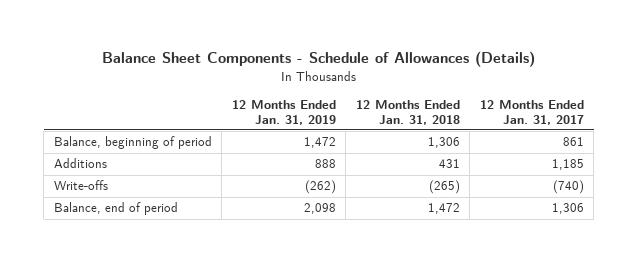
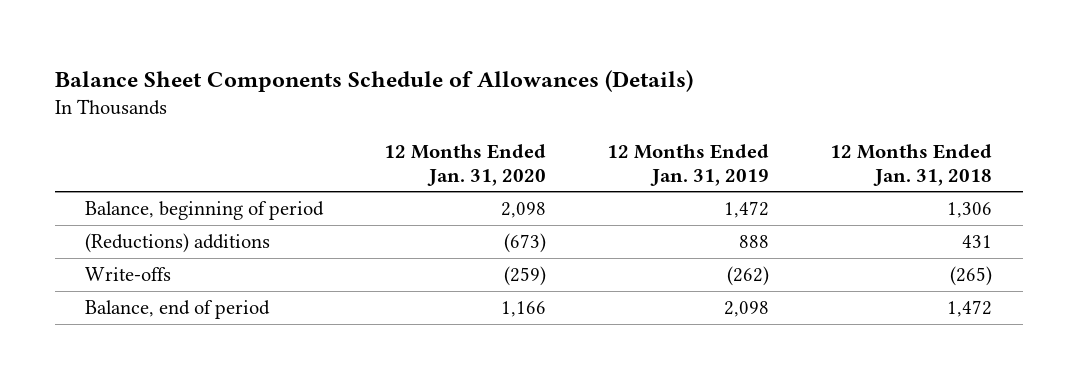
- Balance Sheet Components - Schedule of Allowances (Details)
+ Balance Sheet Components Schedule of Allowances (Details)
- | 12 Months Ended Jan. 31, 2019 | 12 Months Ended Jan. 31, 2018 | 12 Months Ended Jan. 31, 2017
+ | 12 Months Ended Jan. 31, 2020 | 12 Months Ended Jan. 31, 2019 | 12 Months Ended Jan. 31, 2018
- Additions | 888 | 431 | 1,185
+ (Reductions) additions | (673) | 888 | 431

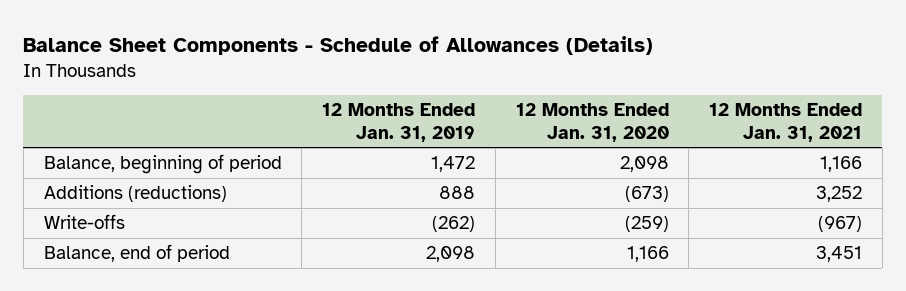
- Balance Sheet Components Schedule of Allowances (Details)
+ Balance Sheet Components - Schedule of Allowances (Details)
- | 12 Months Ended Jan. 31, 2020 | 12 Months Ended Jan. 31, 2019 | 12 Months Ended Jan. 31, 2018
+ | 12 Months Ended Jan. 31, 2019 | 12 Months Ended Jan. 31, 2020 | 12 Months Ended Jan. 31, 2021
- (Reductions) additions | (673) | 888 | 431
+ Additions (reductions) | 888 | (673) | 3,252

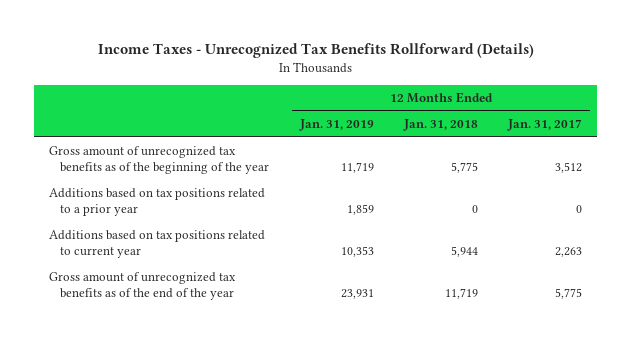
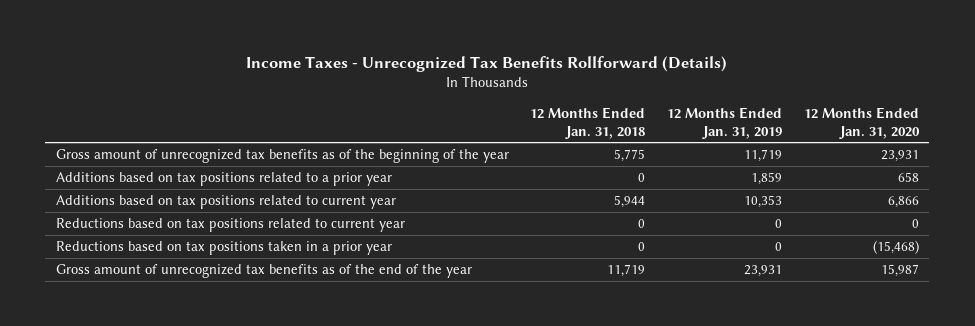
- | 12 Months Ended Jan. 31, 2019 | 12 Months Ended Jan. 31, 2018 | 12 Months Ended Jan. 31, 2017
+ | 12 Months Ended Jan. 31, 2018 | 12 Months Ended Jan. 31, 2019 | 12 Months Ended Jan. 31, 2020
+ Reductions based on tax positions related to current year | 0 | 0 | 0
+ Reductions based on tax positions taken in a prior year | 0 | 0 | (15,468)

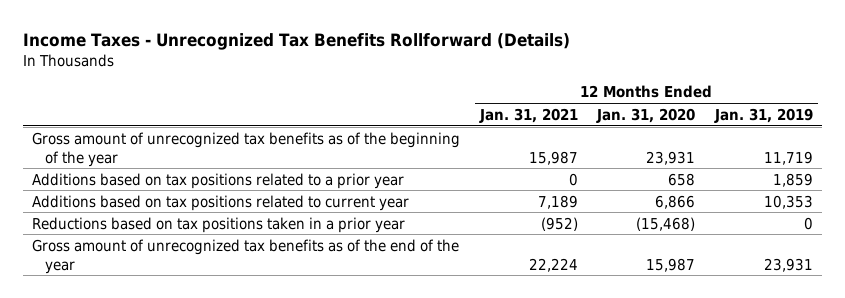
- | 12 Months Ended Jan. 31, 2018 | 12 Months Ended Jan. 31, 2019 | 12 Months Ended Jan. 31, 2020
+ | 12 Months Ended Jan. 31, 2021 | 12 Months Ended Jan. 31, 2020 | 12 Months Ended Jan. 31, 2019
- Reductions based on tax positions related to current year | 0 | 0 | 0

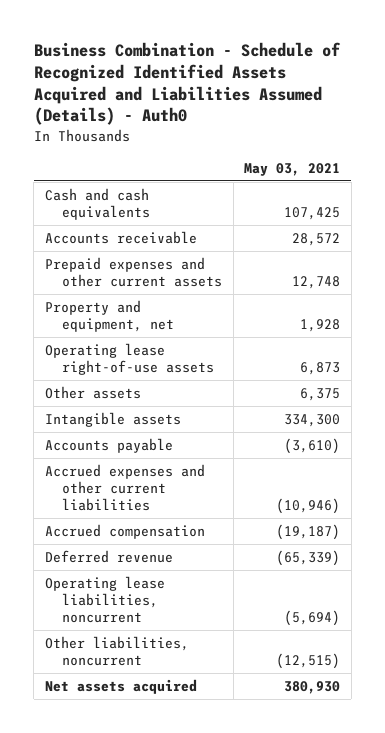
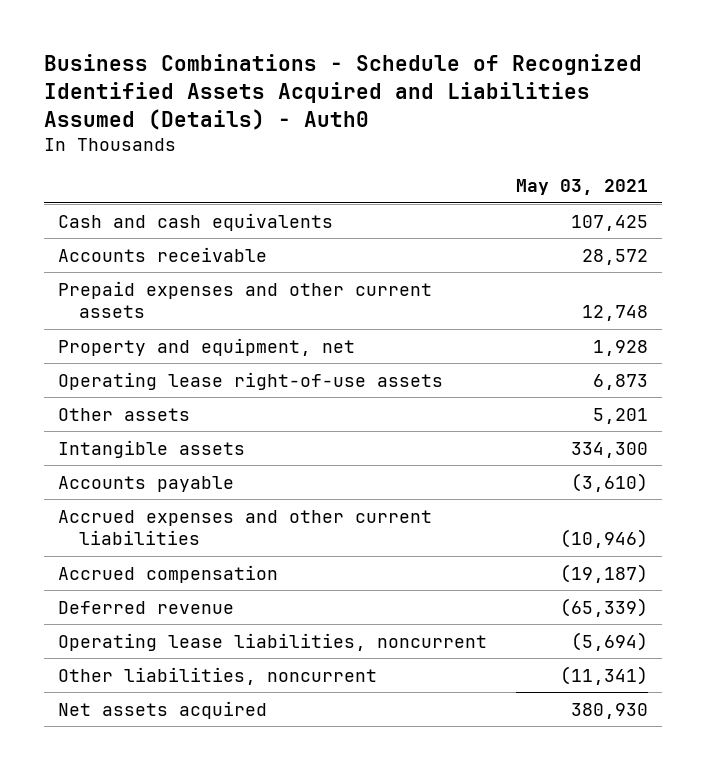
- Business Combination - Schedule of Recognized Identified Assets Acquired and Liabilities Assumed (Details) - Auth0
+ Business Combinations - Schedule of Recognized Identified Assets Acquired and Liabilities Assumed (Details) - Auth0
- Other assets | 6,375
+ Other assets | 5,201
- Other liabilities, noncurrent | (12,515)
+ Other liabilities, noncurrent | (11,341)

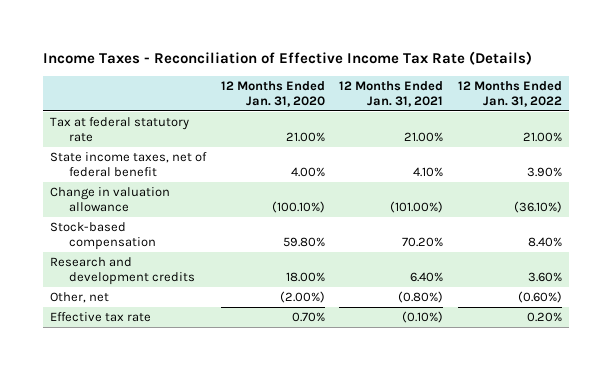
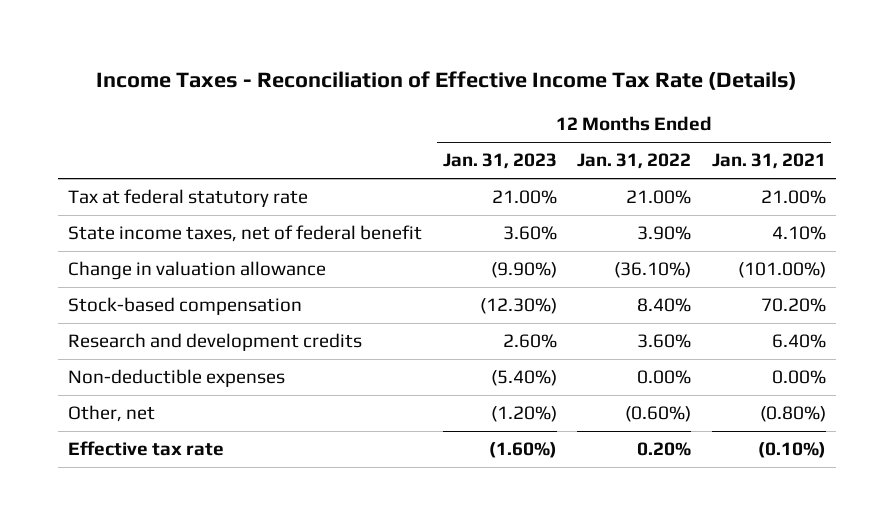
- | 12 Months Ended Jan. 31, 2020 | 12 Months Ended Jan. 31, 2021 | 12 Months Ended Jan. 31, 2022
+ | 12 Months Ended Jan. 31, 2023 | 12 Months Ended Jan. 31, 2022 | 12 Months Ended Jan. 31, 2021
+ Non-deductible expenses | (5.40%) | 0.00% | 0.00%

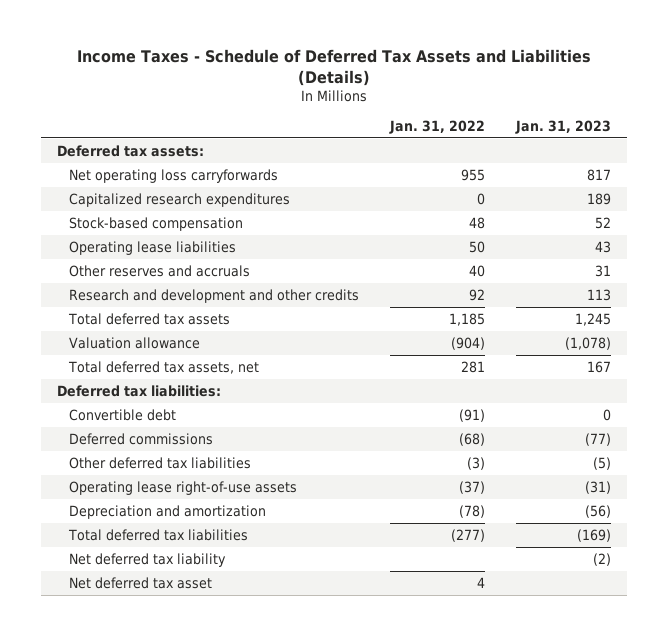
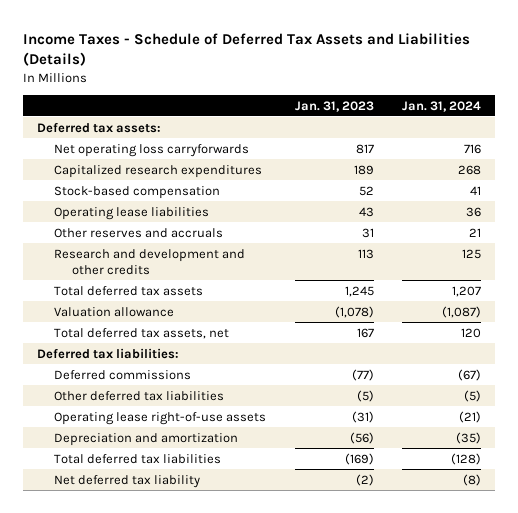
- | Jan. 31, 2022 | Jan. 31, 2023
+ | Jan. 31, 2023 | Jan. 31, 2024
- Convertible debt | (91) | 0
- Net deferred tax asset | 4 |

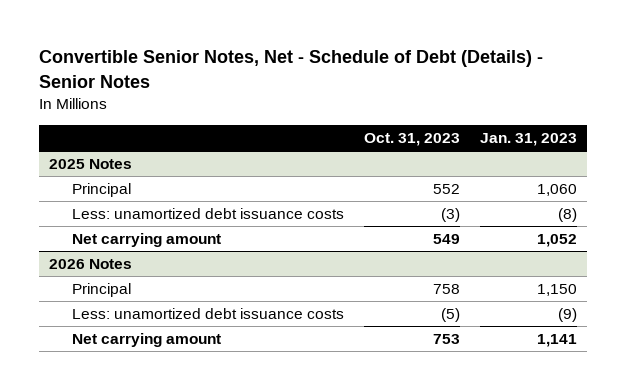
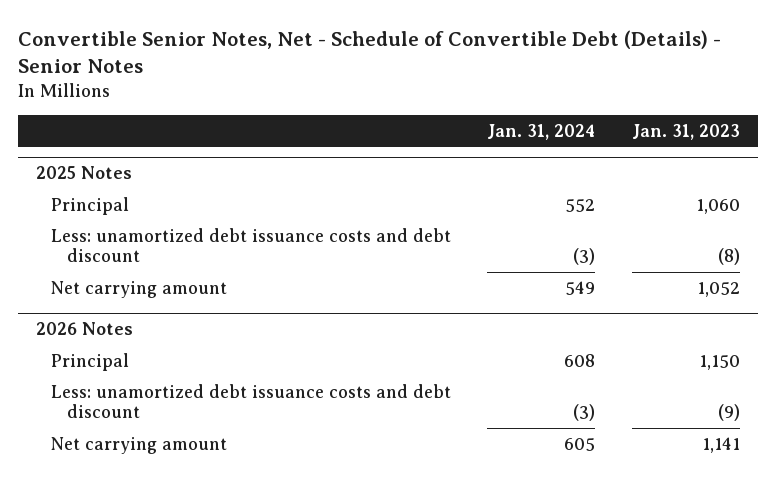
- Convertible Senior Notes, Net - Schedule of Debt (Details) - Senior Notes
+ Convertible Senior Notes, Net - Schedule of Convertible Debt (Details) - Senior Notes
- | Oct. 31, 2023 | Jan. 31, 2023
+ | Jan. 31, 2024 | Jan. 31, 2023
@ 2025 Notes
- Less: unamortized debt issuance costs | (3) | (8)
+ Less: unamortized debt issuance costs and debt discount | (3) | (8)
@ 2026 Notes
- Less: unamortized debt issuance costs | (5) | (9)
+ Less: unamortized debt issuance costs and debt discount | (3) | (9)

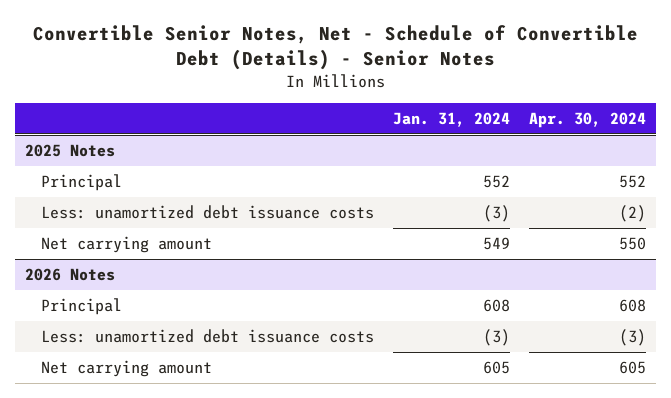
- | Jan. 31, 2024 | Jan. 31, 2023
+ | Jan. 31, 2024 | Apr. 30, 2024
@ 2025 Notes
- Less: unamortized debt issuance costs and debt discount | (3) | (8)
+ Less: unamortized debt issuance costs | (3) | (2)
@ 2026 Notes
- Less: unamortized debt issuance costs and debt discount | (3) | (9)
+ Less: unamortized debt issuance costs | (3) | (3)

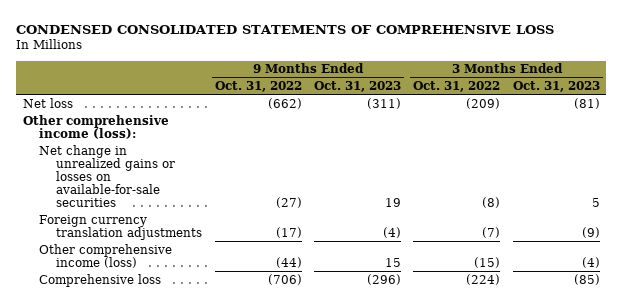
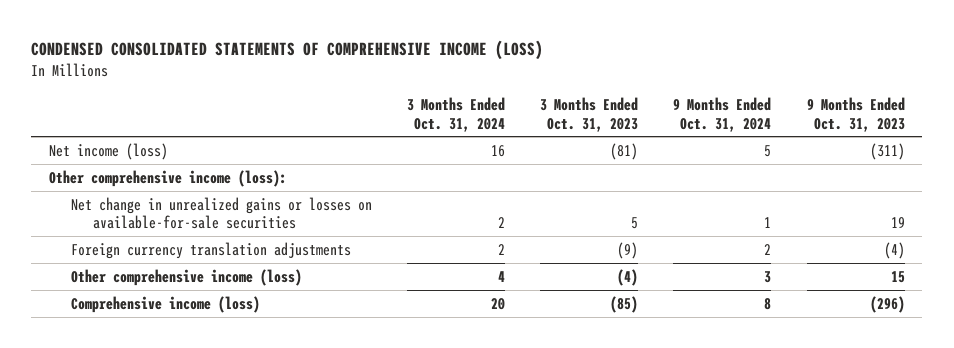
- CONDENSED CONSOLIDATED STATEMENTS OF COMPREHENSIVE LOSS
+ CONDENSED CONSOLIDATED STATEMENTS OF COMPREHENSIVE INCOME (LOSS)
- | 9 Months Ended Oct. 31, 2022 | 9 Months Ended Oct. 31, 2023 | 3 Months Ended Oct. 31, 2022 | 3 Months Ended Oct. 31, 2023
+ | 3 Months Ended Oct. 31, 2024 | 3 Months Ended Oct. 31, 2023 | 9 Months Ended Oct. 31, 2024 | 9 Months Ended Oct. 31, 2023
- Net loss | (662) | (311) | (209) | (81)
+ Net income (loss) | 16 | (81) | 5 | (311)
- Comprehensive loss | (706) | (296) | (224) | (85)
+ Comprehensive income (loss) | 20 | (85) | 8 | (296)

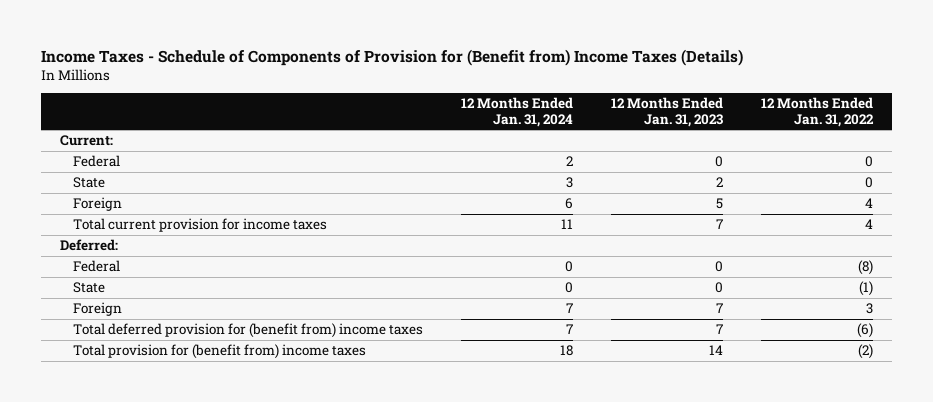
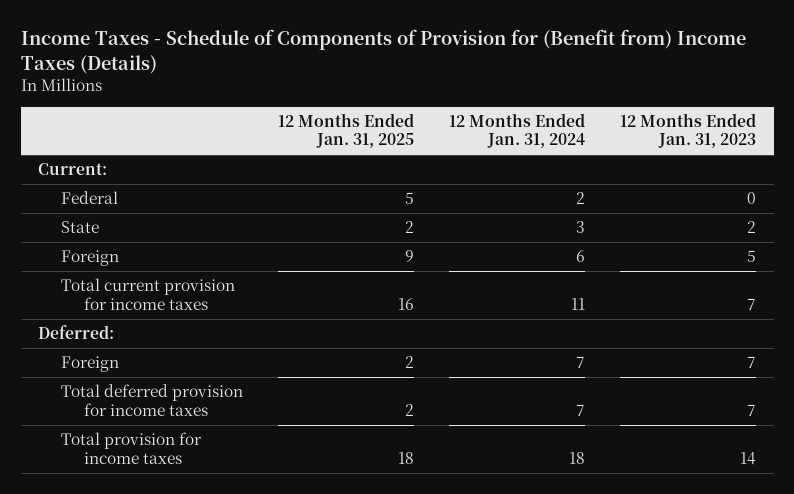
- | 12 Months Ended Jan. 31, 2024 | 12 Months Ended Jan. 31, 2023 | 12 Months Ended Jan. 31, 2022
+ | 12 Months Ended Jan. 31, 2025 | 12 Months Ended Jan. 31, 2024 | 12 Months Ended Jan. 31, 2023
- Federal | 0 | 0 | (8)
- State | 0 | 0 | (1)
- Total deferred provision for (benefit from) income taxes | 7 | 7 | (6)
- Total provision for (benefit from) income taxes | 18 | 14 | (2)
+ Total deferred provision for income taxes | 2 | 7 | 7
+ Total provision for income taxes | 18 | 18 | 14

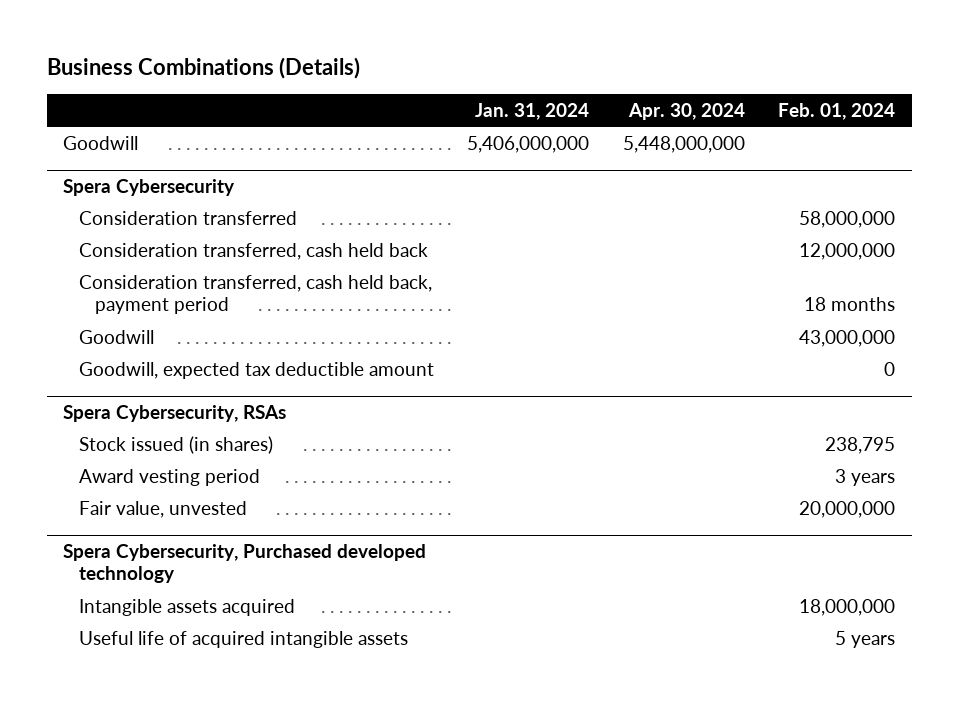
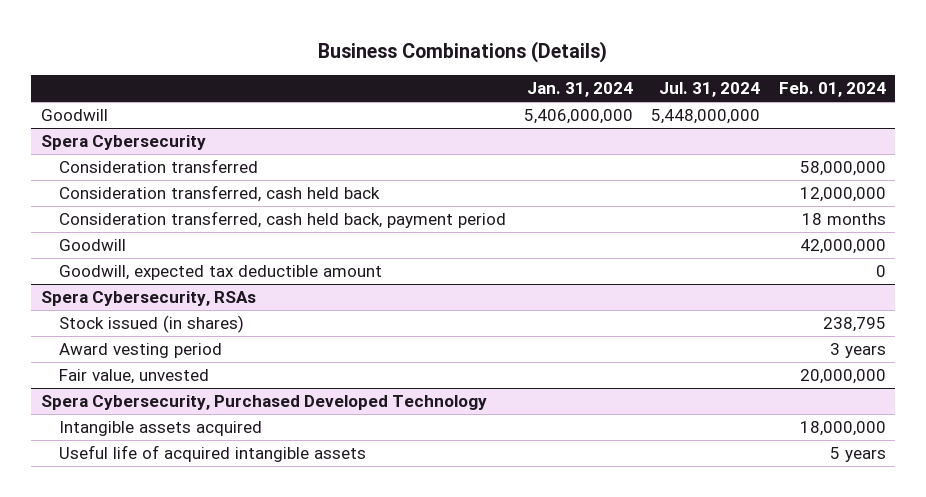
- | Jan. 31, 2024 | Apr. 30, 2024 | Feb. 01, 2024
+ | Jan. 31, 2024 | Jul. 31, 2024 | Feb. 01, 2024
@ Spera Cybersecurity
- Goodwill | | | 43,000,000
+ Goodwill | | | 42,000,000
- Spera Cybersecurity, Purchased developed technology
+ Spera Cybersecurity, Purchased Developed Technology

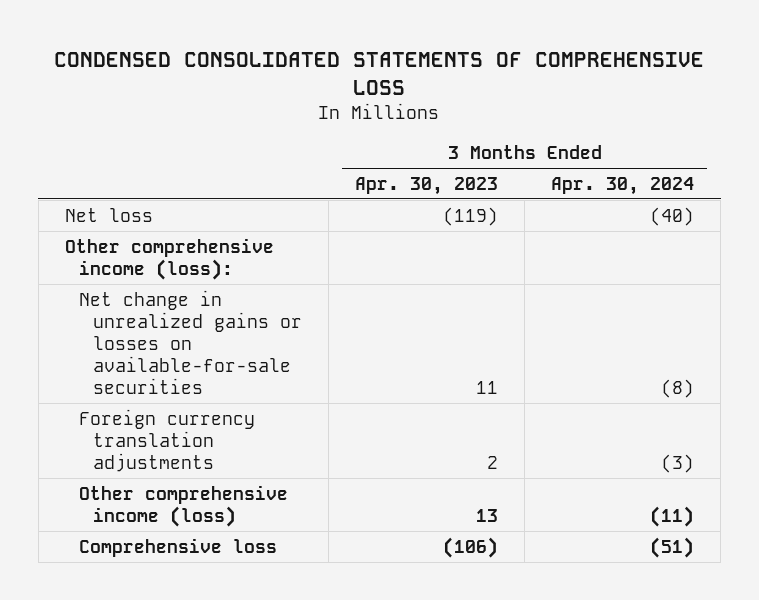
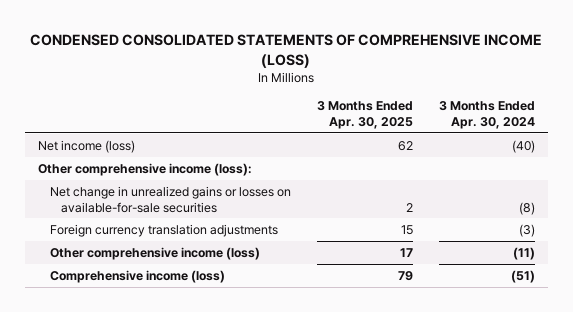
- CONDENSED CONSOLIDATED STATEMENTS OF COMPREHENSIVE LOSS
+ CONDENSED CONSOLIDATED STATEMENTS OF COMPREHENSIVE INCOME (LOSS)
- | 3 Months Ended Apr. 30, 2023 | 3 Months Ended Apr. 30, 2024
+ | 3 Months Ended Apr. 30, 2025 | 3 Months Ended Apr. 30, 2024
- Net loss | (119) | (40)
+ Net income (loss) | 62 | (40)
- Comprehensive loss | (106) | (51)
+ Comprehensive income (loss) | 79 | (51)

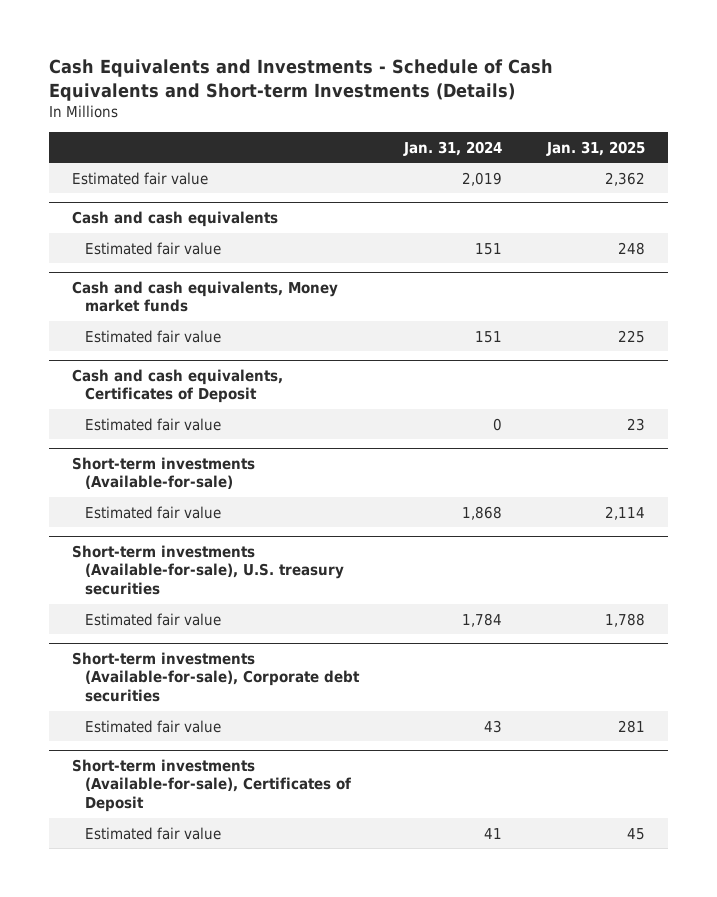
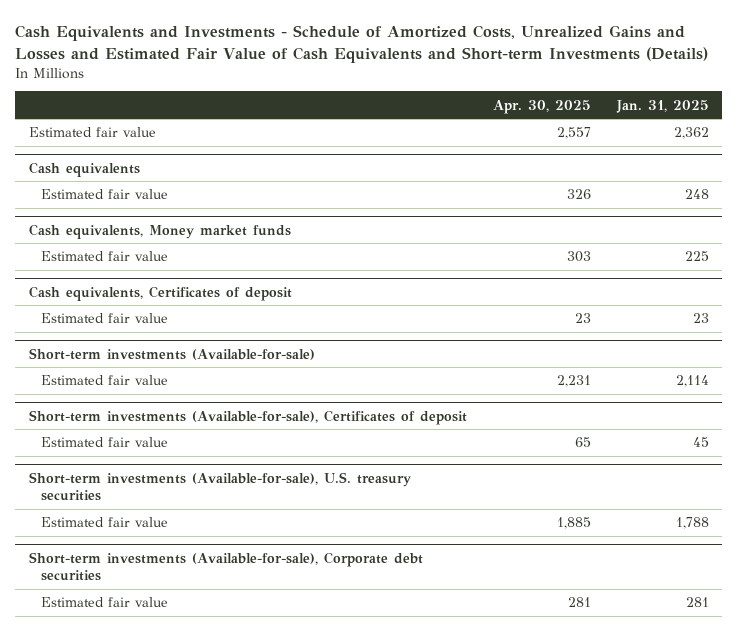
- Cash Equivalents and Investments - Schedule of Cash Equivalents and Short-term Investments (Details)
+ Cash Equivalents and Investments - Schedule of Amortized Costs, Unrealized Gains and Losses and Estimated Fair Value of Cash Equivalents and Short-term Investments (Details)
- | Jan. 31, 2024 | Jan. 31, 2025
+ | Apr. 30, 2025 | Jan. 31, 2025
- Cash and cash equivalents
+ Cash equivalents
- Cash and cash equivalents, Money market funds
+ Cash equivalents, Money market funds
- Cash and cash equivalents, Certificates of Deposit
+ Cash equivalents, Certificates of deposit
+ Short-term investments (Available-for-sale), Certificates of deposit
+ Estimated fair value | 65 | 45
- Short-term investments (Available-for-sale), Certificates of Deposit
- Estimated fair value | 41 | 45

